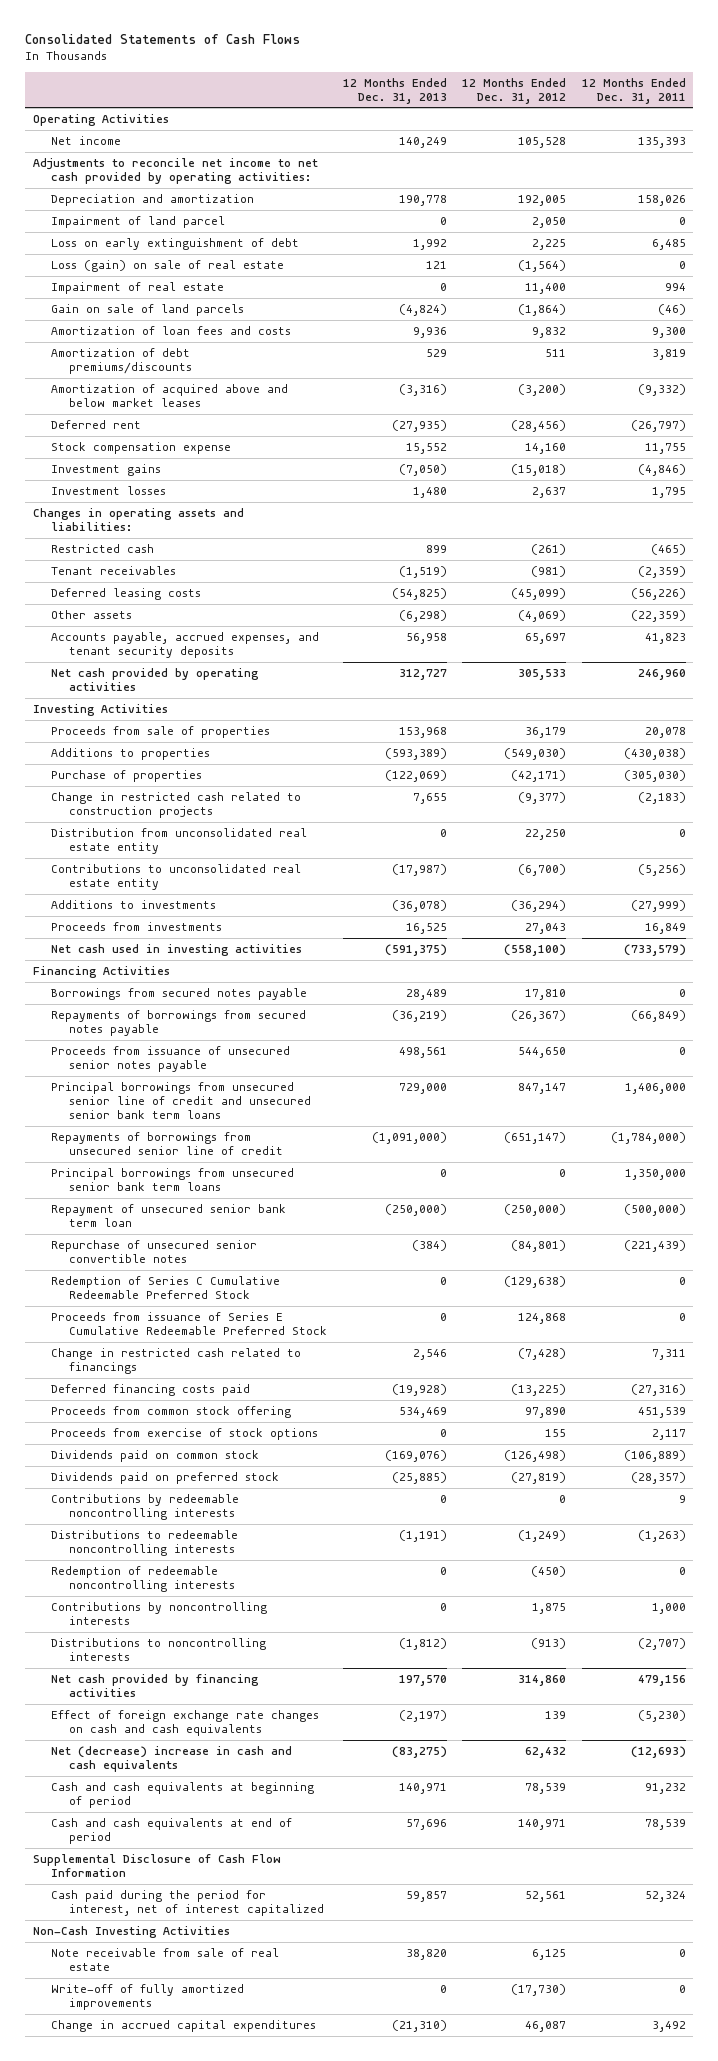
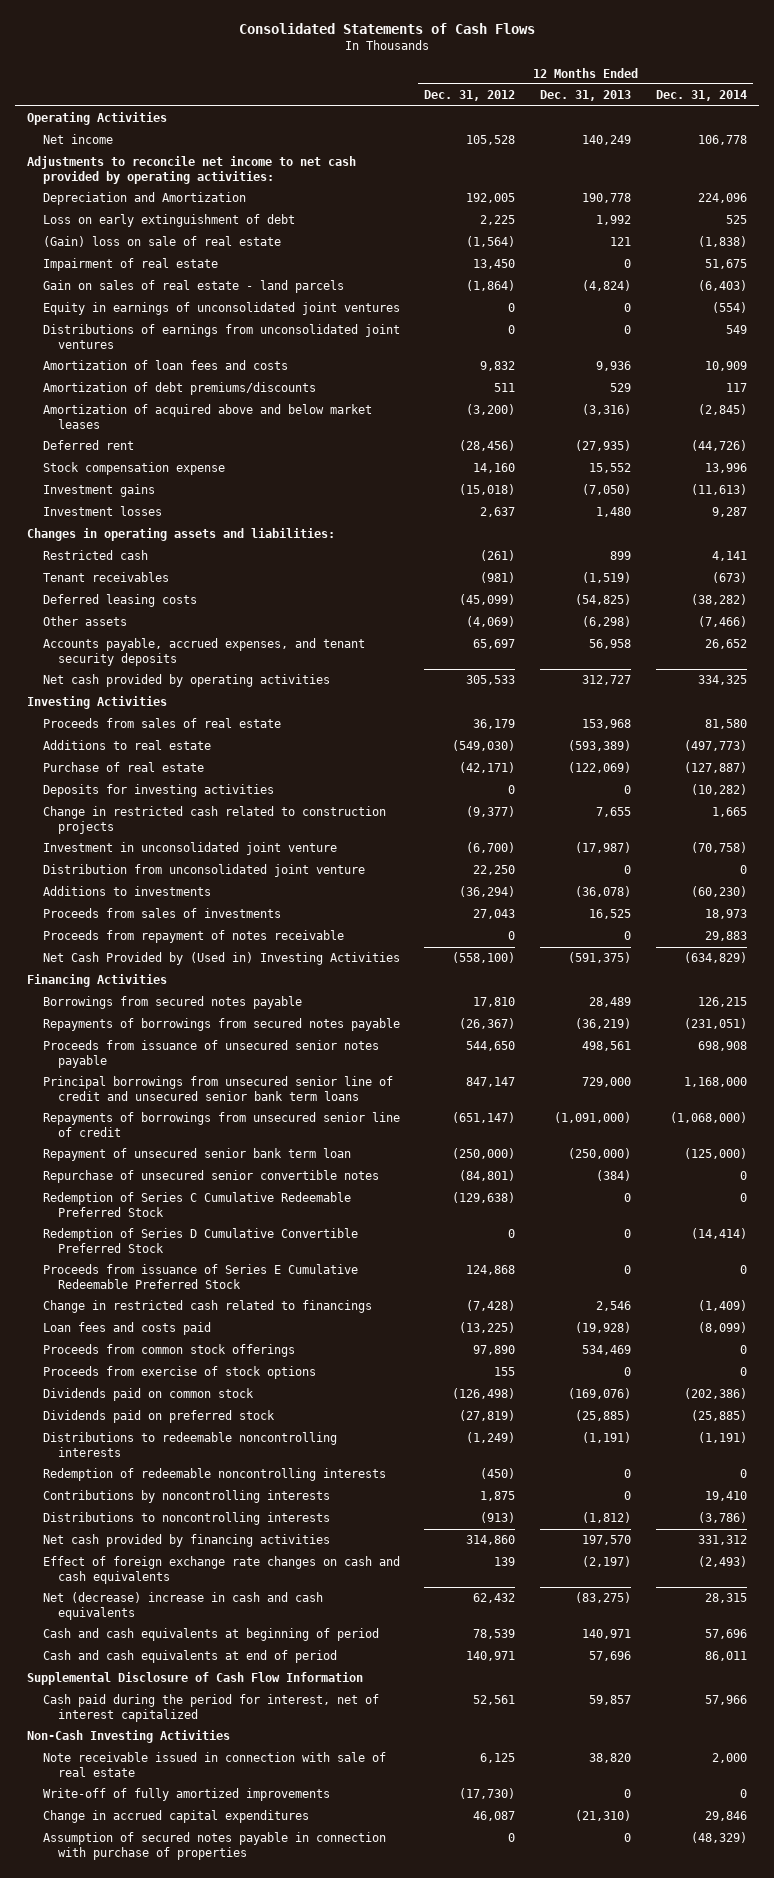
- | 12 Months Ended Dec. 31, 2013 | 12 Months Ended Dec. 31, 2012 | 12 Months Ended Dec. 31, 2011
+ | 12 Months Ended Dec. 31, 2012 | 12 Months Ended Dec. 31, 2013 | 12 Months Ended Dec. 31, 2014
- Depreciation and amortization | 190,778 | 192,005 | 158,026
- Impairment of land parcel | 0 | 2,050 | 0
+ Depreciation and Amortization | 192,005 | 190,778 | 224,096
- Loss (gain) on sale of real estate | 121 | (1,564) | 0
- Impairment of real estate | 0 | 11,400 | 994
- Gain on sale of land parcels | (4,824) | (1,864) | (46)
+ (Gain) loss on sale of real estate | (1,564) | 121 | (1,838)
+ Impairment of real estate | 13,450 | 0 | 51,675
+ Gain on sales of real estate - land parcels | (1,864) | (4,824) | (6,403)
+ Equity in earnings of unconsolidated joint ventures | 0 | 0 | (554)
+ Distributions of earnings from unconsolidated joint ventures | 0 | 0 | 549
- Proceeds from sale of properties | 153,968 | 36,179 | 20,078
- Additions to properties | (593,389) | (549,030) | (430,038)
- Purchase of properties | (122,069) | (42,171) | (305,030)
+ Proceeds from sales of real estate | 36,179 | 153,968 | 81,580
+ Additions to real estate | (549,030) | (593,389) | (497,773)
+ Purchase of real estate | (42,171) | (122,069) | (127,887)
+ Deposits for investing activities | 0 | 0 | (10,282)
- Distribution from unconsolidated real estate entity | 0 | 22,250 | 0
- Contributions to unconsolidated real estate entity | (17,987) | (6,700) | (5,256)
+ Investment in unconsolidated joint venture | (6,700) | (17,987) | (70,758)
+ Distribution from unconsolidated joint venture | 22,250 | 0 | 0
- Proceeds from investments | 16,525 | 27,043 | 16,849
- Net cash used in investing activities | (591,375) | (558,100) | (733,579)
+ Proceeds from sales of investments | 27,043 | 16,525 | 18,973
+ Proceeds from repayment of notes receivable | 0 | 0 | 29,883
+ Net Cash Provided by (Used in) Investing Activities | (558,100) | (591,375) | (634,829)
- Principal borrowings from unsecured senior bank term loans | 0 | 0 | 1,350,000
+ Redemption of Series D Cumulative Convertible Preferred Stock | 0 | 0 | (14,414)
- Deferred financing costs paid | (19,928) | (13,225) | (27,316)
- Proceeds from common stock offering | 534,469 | 97,890 | 451,539
+ Loan fees and costs paid | (13,225) | (19,928) | (8,099)
+ Proceeds from common stock offerings | 97,890 | 534,469 | 0
- Contributions by redeemable noncontrolling interests | 0 | 0 | 9
- Note receivable from sale of real estate | 38,820 | 6,125 | 0
+ Note receivable issued in connection with sale of real estate | 6,125 | 38,820 | 2,000
+ Assumption of secured notes payable in connection with purchase of properties | 0 | 0 | (48,329)

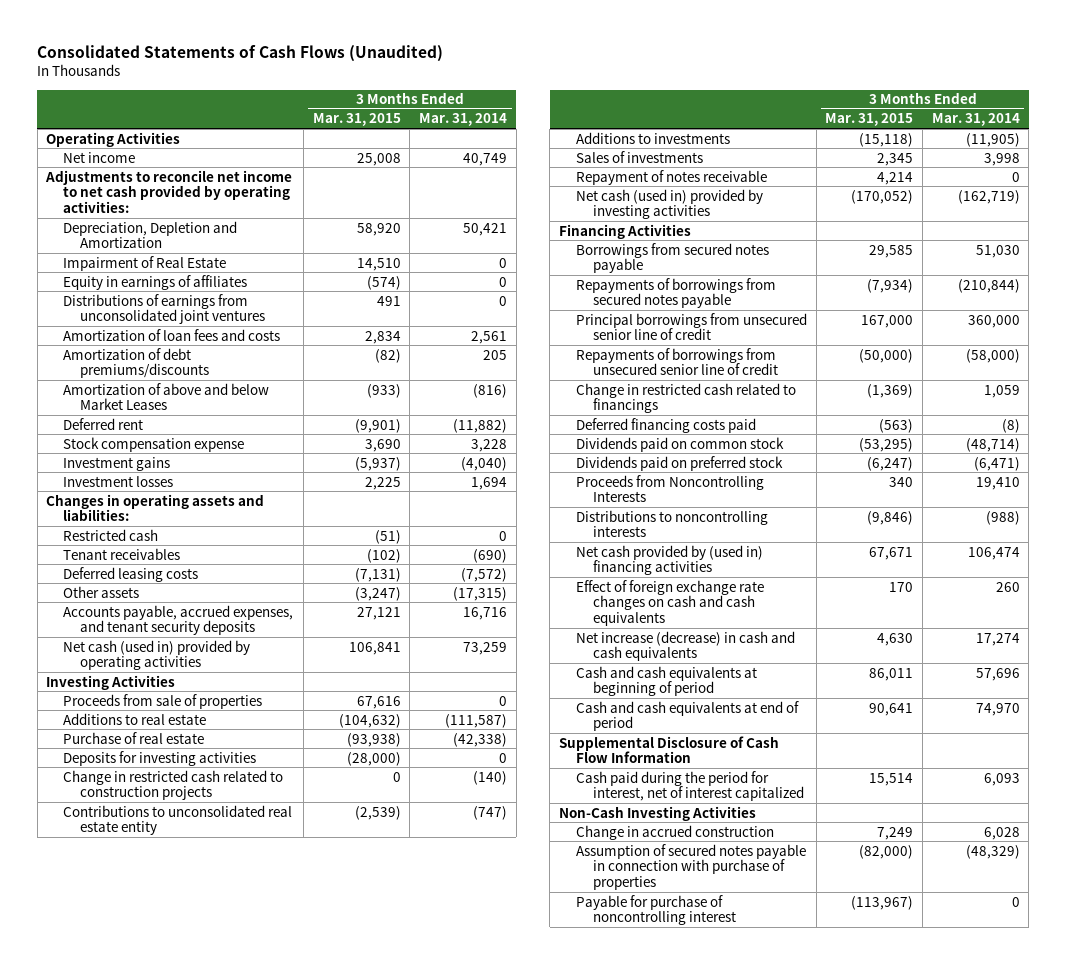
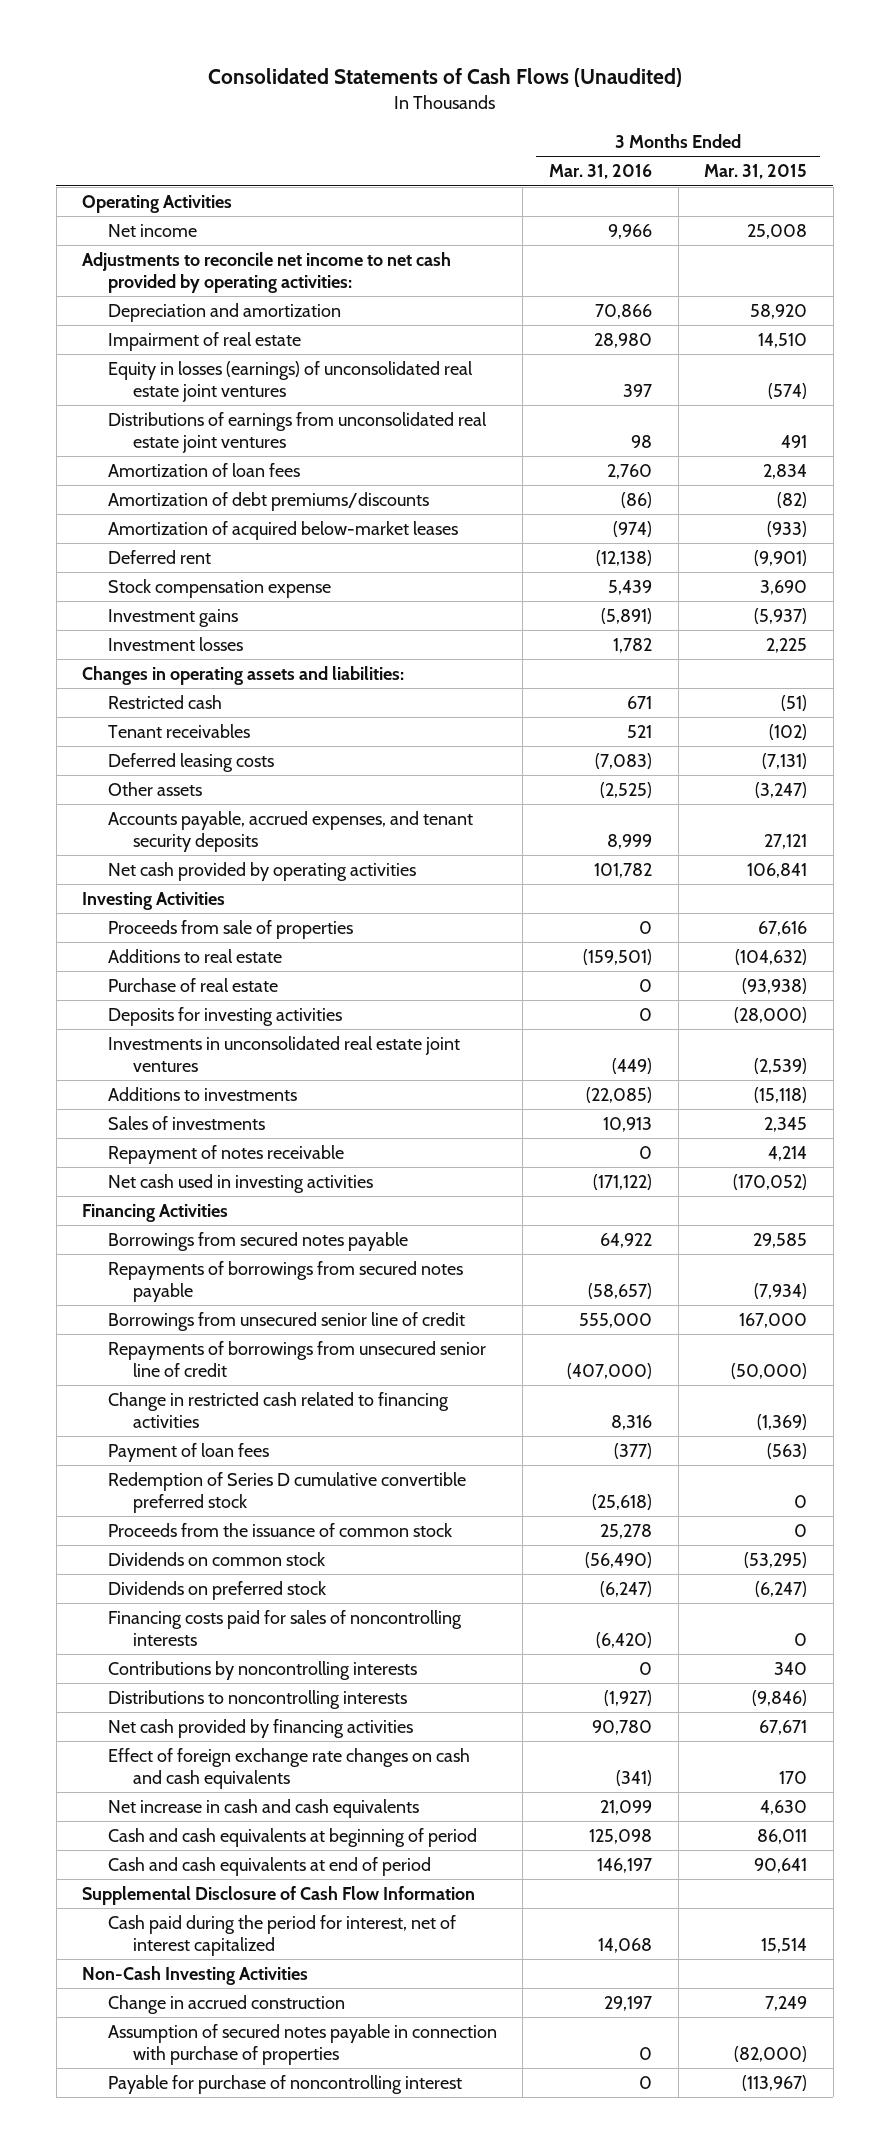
- | 3 Months Ended Mar. 31, 2015 | 3 Months Ended Mar. 31, 2014
+ | 3 Months Ended Mar. 31, 2016 | 3 Months Ended Mar. 31, 2015
- Depreciation, Depletion and Amortization | 58,920 | 50,421
- Impairment of Real Estate | 14,510 | 0
- Equity in earnings of affiliates | (574) | 0
- Distributions of earnings from unconsolidated joint ventures | 491 | 0
- Amortization of loan fees and costs | 2,834 | 2,561
+ Depreciation and amortization | 70,866 | 58,920
+ Impairment of real estate | 28,980 | 14,510
+ Equity in losses (earnings) of unconsolidated real estate joint ventures | 397 | (574)
+ Distributions of earnings from unconsolidated real estate joint ventures | 98 | 491
+ Amortization of loan fees | 2,760 | 2,834
- Amortization of above and below Market Leases | (933) | (816)
+ Amortization of acquired below-market leases | (974) | (933)
- Net cash (used in) provided by operating activities | 106,841 | 73,259
+ Net cash provided by operating activities | 101,782 | 106,841
- Change in restricted cash related to construction projects | 0 | (140)
- Contributions to unconsolidated real estate entity | (2,539) | (747)
+ Investments in unconsolidated real estate joint ventures | (449) | (2,539)
- Net cash (used in) provided by investing activities | (170,052) | (162,719)
+ Net cash used in investing activities | (171,122) | (170,052)
- Principal borrowings from unsecured senior line of credit | 167,000 | 360,000
+ Borrowings from unsecured senior line of credit | 555,000 | 167,000
- Change in restricted cash related to financings | (1,369) | 1,059
- Deferred financing costs paid | (563) | (8)
- Dividends paid on common stock | (53,295) | (48,714)
- Dividends paid on preferred stock | (6,247) | (6,471)
- Proceeds from Noncontrolling Interests | 340 | 19,410
+ Change in restricted cash related to financing activities | 8,316 | (1,369)
+ Payment of loan fees | (377) | (563)
+ Redemption of Series D cumulative convertible preferred stock | (25,618) | 0
+ Proceeds from the issuance of common stock | 25,278 | 0
+ Dividends on common stock | (56,490) | (53,295)
+ Dividends on preferred stock | (6,247) | (6,247)
+ Financing costs paid for sales of noncontrolling interests | (6,420) | 0
+ Contributions by noncontrolling interests | 0 | 340
- Net cash provided by (used in) financing activities | 67,671 | 106,474
+ Net cash provided by financing activities | 90,780 | 67,671
- Net increase (decrease) in cash and cash equivalents | 4,630 | 17,274
+ Net increase in cash and cash equivalents | 21,099 | 4,630

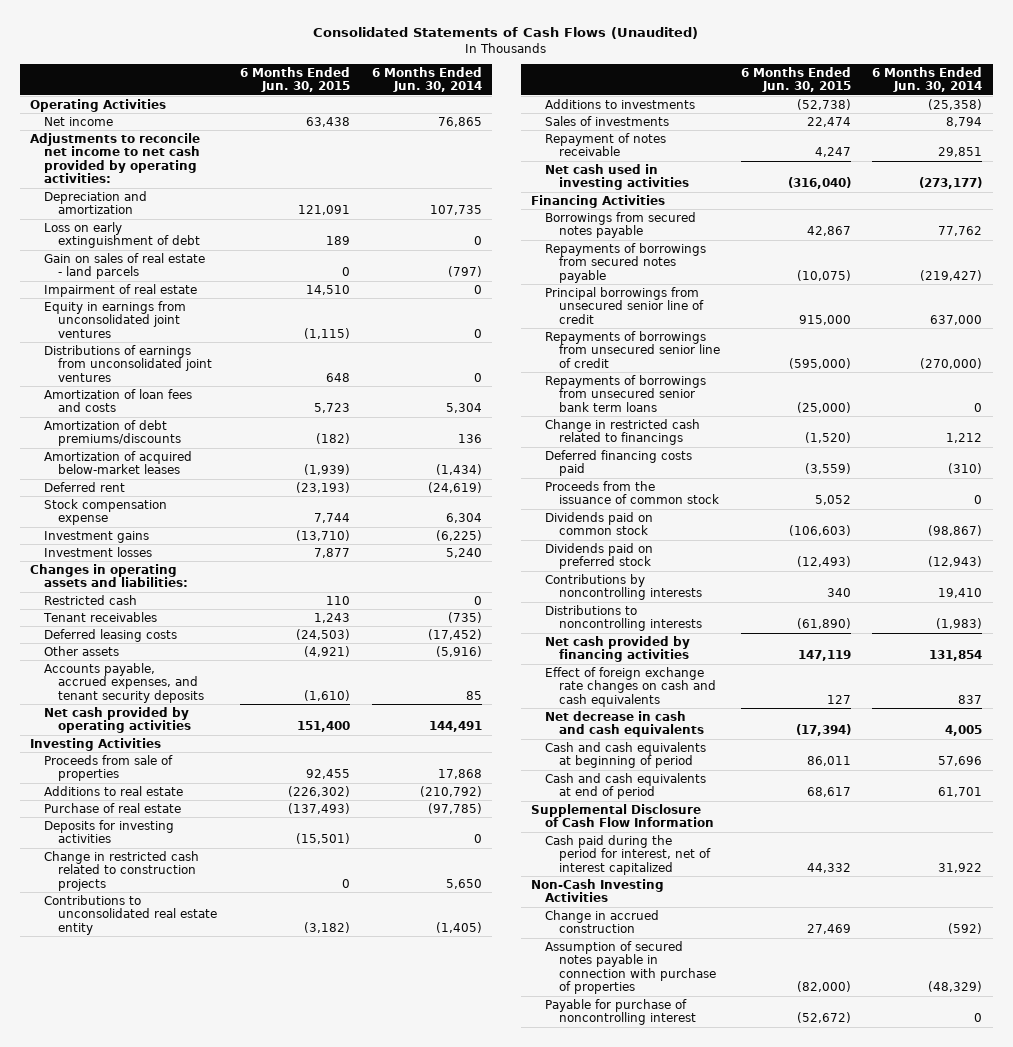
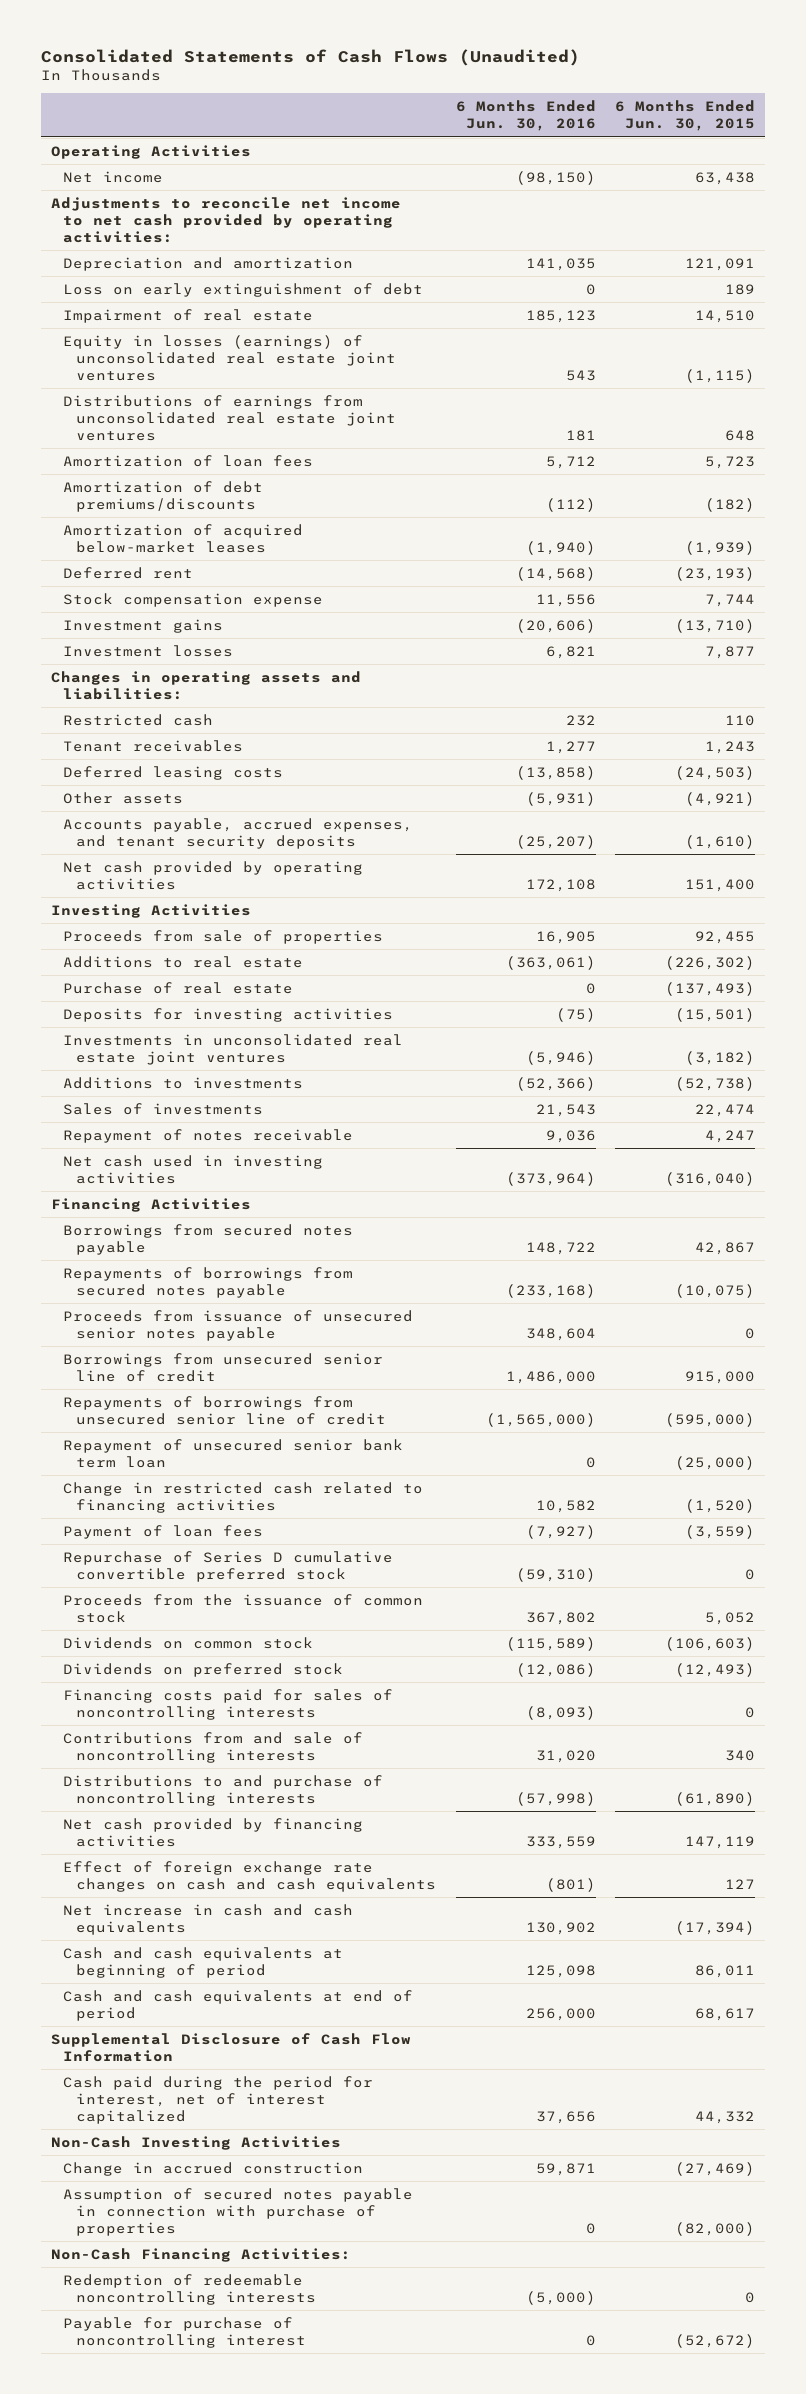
- | 6 Months Ended Jun. 30, 2015 | 6 Months Ended Jun. 30, 2014
+ | 6 Months Ended Jun. 30, 2016 | 6 Months Ended Jun. 30, 2015
- Gain on sales of real estate - land parcels | 0 | (797)
- Equity in earnings from unconsolidated joint ventures | (1,115) | 0
- Distributions of earnings from unconsolidated joint ventures | 648 | 0
- Amortization of loan fees and costs | 5,723 | 5,304
+ Equity in losses (earnings) of unconsolidated real estate joint ventures | 543 | (1,115)
+ Distributions of earnings from unconsolidated real estate joint ventures | 181 | 648
+ Amortization of loan fees | 5,712 | 5,723
- Change in restricted cash related to construction projects | 0 | 5,650
- Contributions to unconsolidated real estate entity | (3,182) | (1,405)
+ Investments in unconsolidated real estate joint ventures | (5,946) | (3,182)
- Principal borrowings from unsecured senior line of credit | 915,000 | 637,000
+ Proceeds from issuance of unsecured senior notes payable | 348,604 | 0
+ Borrowings from unsecured senior line of credit | 1,486,000 | 915,000
- Repayments of borrowings from unsecured senior bank term loans | (25,000) | 0
- Change in restricted cash related to financings | (1,520) | 1,212
- Deferred financing costs paid | (3,559) | (310)
+ Repayment of unsecured senior bank term loan | 0 | (25,000)
+ Change in restricted cash related to financing activities | 10,582 | (1,520)
+ Payment of loan fees | (7,927) | (3,559)
+ Repurchase of Series D cumulative convertible preferred stock | (59,310) | 0
- Dividends paid on common stock | (106,603) | (98,867)
- Dividends paid on preferred stock | (12,493) | (12,943)
- Contributions by noncontrolling interests | 340 | 19,410
- Distributions to noncontrolling interests | (61,890) | (1,983)
+ Dividends on common stock | (115,589) | (106,603)
+ Dividends on preferred stock | (12,086) | (12,493)
+ Financing costs paid for sales of noncontrolling interests | (8,093) | 0
+ Contributions from and sale of noncontrolling interests | 31,020 | 340
+ Distributions to and purchase of noncontrolling interests | (57,998) | (61,890)
- Net decrease in cash and cash equivalents | (17,394) | 4,005
+ Net increase in cash and cash equivalents | 130,902 | (17,394)
- Change in accrued construction | 27,469 | (592)
+ Change in accrued construction | 59,871 | (27,469)
+ Non-Cash Financing Activities:
+ Redemption of redeemable noncontrolling interests | (5,000) | 0

